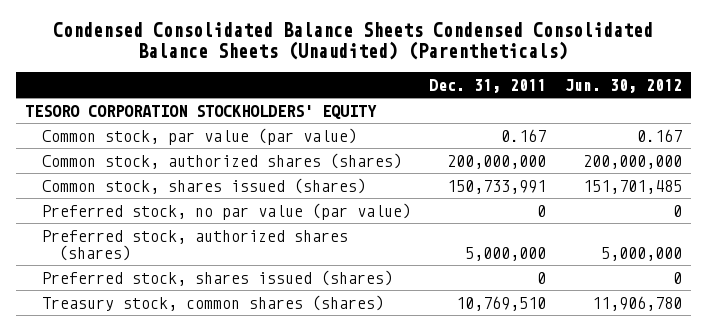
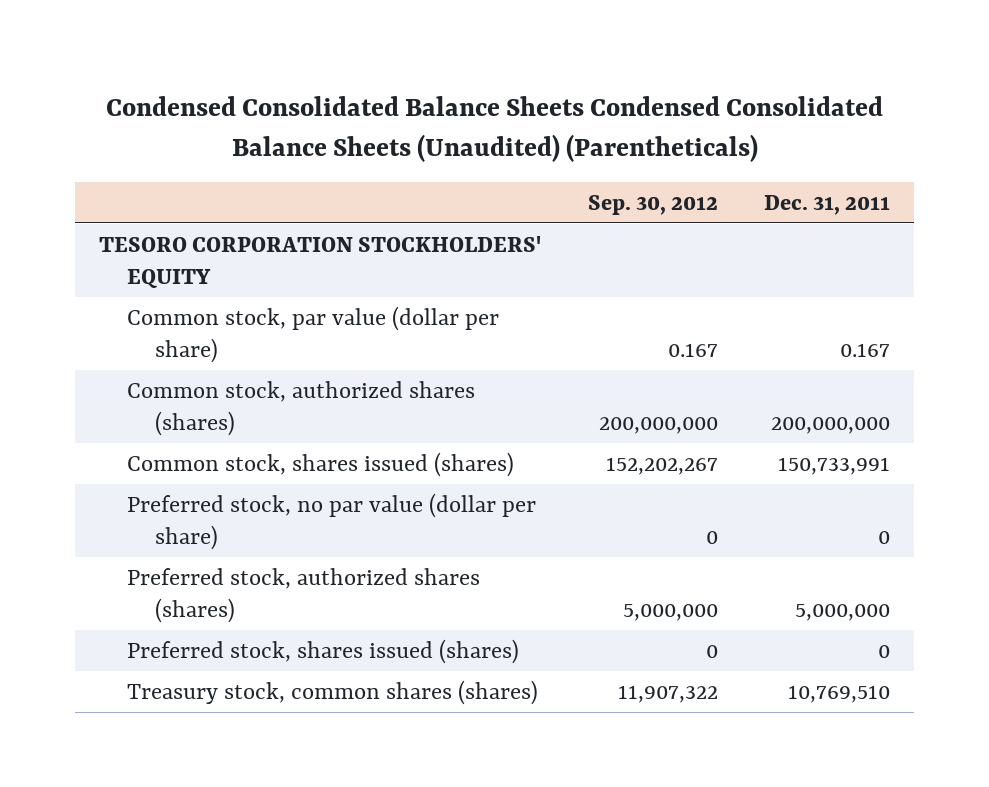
- | Dec. 31, 2011 | Jun. 30, 2012
+ | Sep. 30, 2012 | Dec. 31, 2011
- Common stock, par value (par value) | 0.167 | 0.167
+ Common stock, par value (dollar per share) | 0.167 | 0.167
- Preferred stock, no par value (par value) | 0 | 0
+ Preferred stock, no par value (dollar per share) | 0 | 0

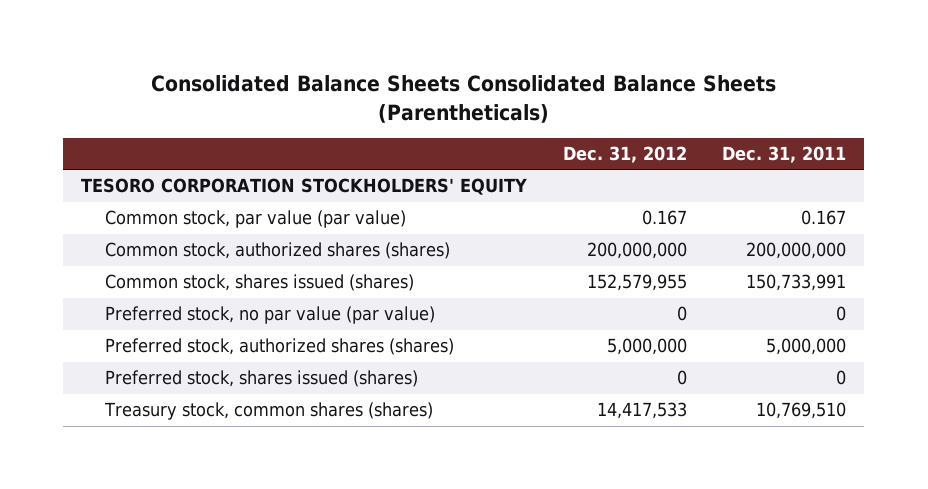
- Condensed Consolidated Balance Sheets Condensed Consolidated Balance Sheets (Unaudited) (Parentheticals)
+ Consolidated Balance Sheets Consolidated Balance Sheets (Parentheticals)
- | Sep. 30, 2012 | Dec. 31, 2011
+ | Dec. 31, 2012 | Dec. 31, 2011
- Common stock, par value (dollar per share) | 0.167 | 0.167
+ Common stock, par value (par value) | 0.167 | 0.167
- Preferred stock, no par value (dollar per share) | 0 | 0
+ Preferred stock, no par value (par value) | 0 | 0

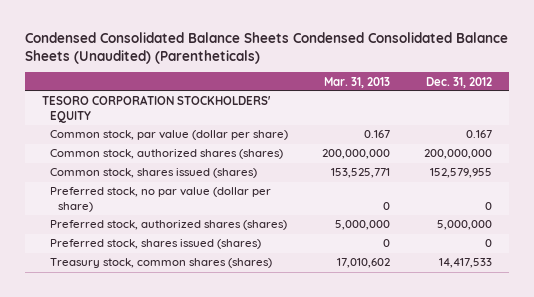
- Consolidated Balance Sheets Consolidated Balance Sheets (Parentheticals)
+ Condensed Consolidated Balance Sheets Condensed Consolidated Balance Sheets (Unaudited) (Parentheticals)
- | Dec. 31, 2012 | Dec. 31, 2011
+ | Mar. 31, 2013 | Dec. 31, 2012
- Common stock, par value (par value) | 0.167 | 0.167
+ Common stock, par value (dollar per share) | 0.167 | 0.167
- Preferred stock, no par value (par value) | 0 | 0
+ Preferred stock, no par value (dollar per share) | 0 | 0

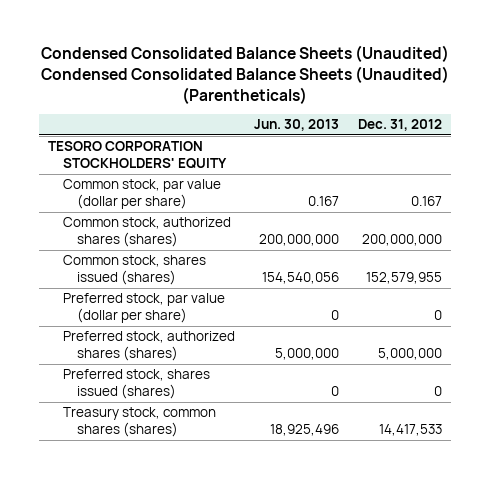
- Condensed Consolidated Balance Sheets Condensed Consolidated Balance Sheets (Unaudited) (Parentheticals)
+ Condensed Consolidated Balance Sheets (Unaudited) Condensed Consolidated Balance Sheets (Unaudited) (Parentheticals)
- | Mar. 31, 2013 | Dec. 31, 2012
+ | Jun. 30, 2013 | Dec. 31, 2012
- Preferred stock, no par value (dollar per share) | 0 | 0
+ Preferred stock, par value (dollar per share) | 0 | 0

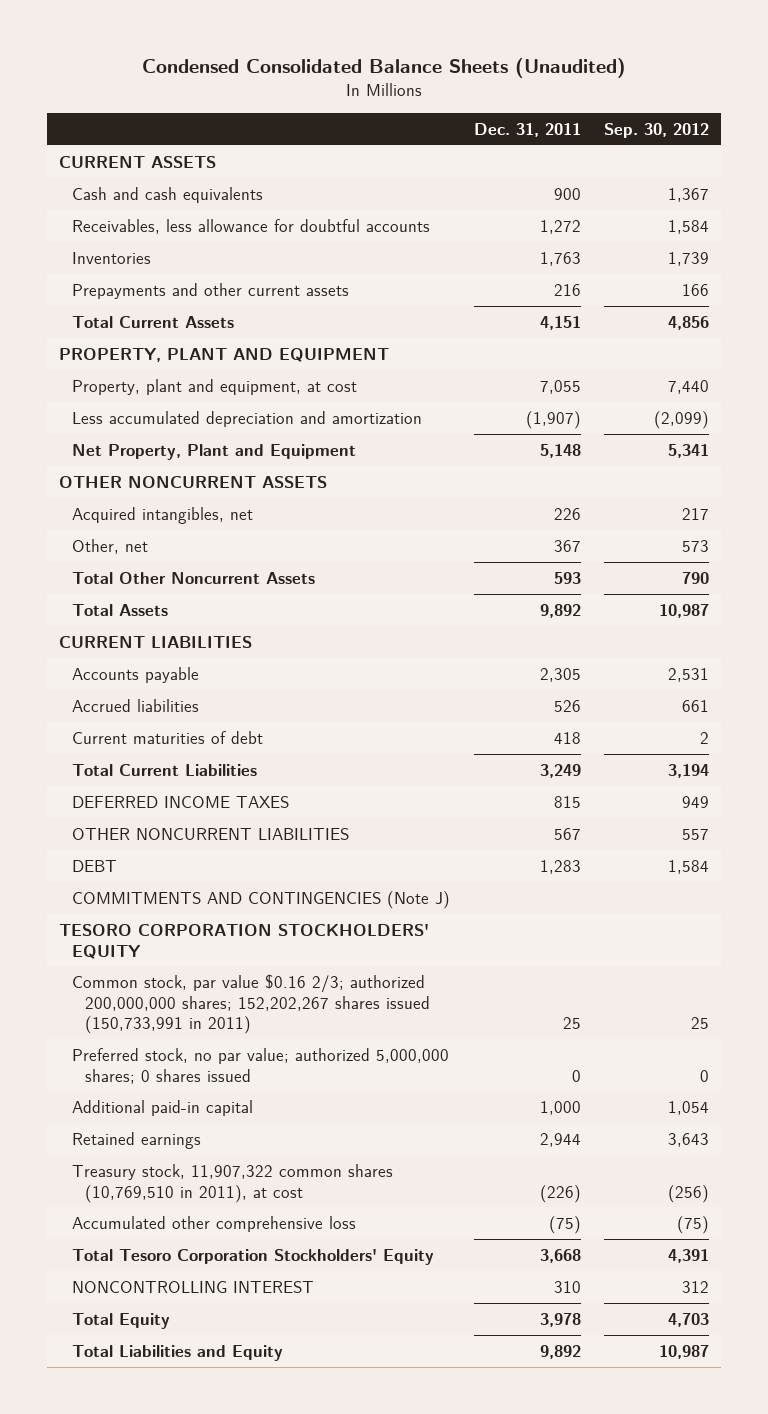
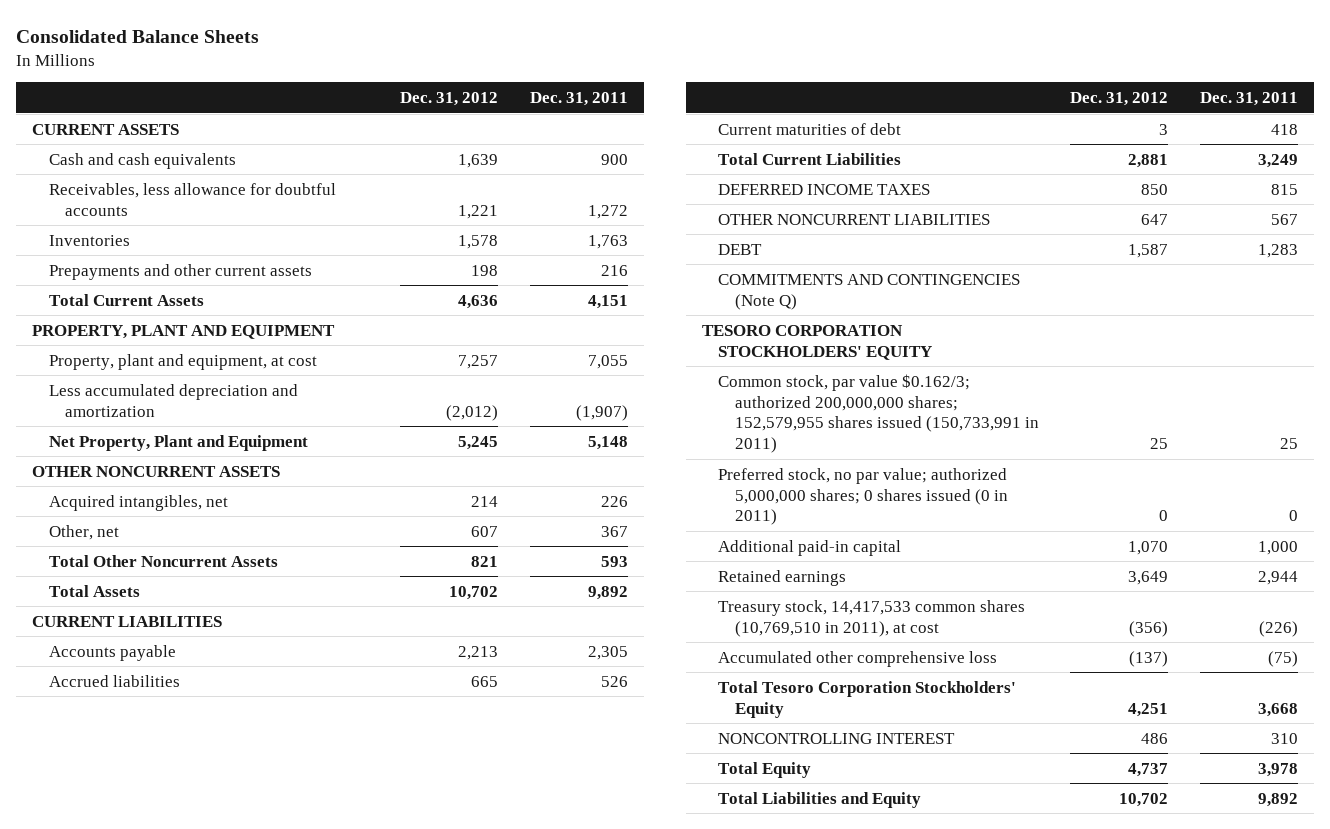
- Condensed Consolidated Balance Sheets (Unaudited)
+ Consolidated Balance Sheets
- | Dec. 31, 2011 | Sep. 30, 2012
+ | Dec. 31, 2012 | Dec. 31, 2011
- COMMITMENTS AND CONTINGENCIES (Note J)
+ COMMITMENTS AND CONTINGENCIES (Note Q)
- Common stock, par value $0.16 2/3; authorized 200,000,000 shares; 152,202,267 shares issued (150,733,991 in 2011) | 25 | 25
- Preferred stock, no par value; authorized 5,000,000 shares; 0 shares issued | 0 | 0
+ Common stock, par value $0.162/3; authorized 200,000,000 shares; 152,579,955 shares issued (150,733,991 in 2011) | 25 | 25
+ Preferred stock, no par value; authorized 5,000,000 shares; 0 shares issued (0 in 2011) | 0 | 0
- Treasury stock, 11,907,322 common shares (10,769,510 in 2011), at cost | (226) | (256)
+ Treasury stock, 14,417,533 common shares (10,769,510 in 2011), at cost | (356) | (226)

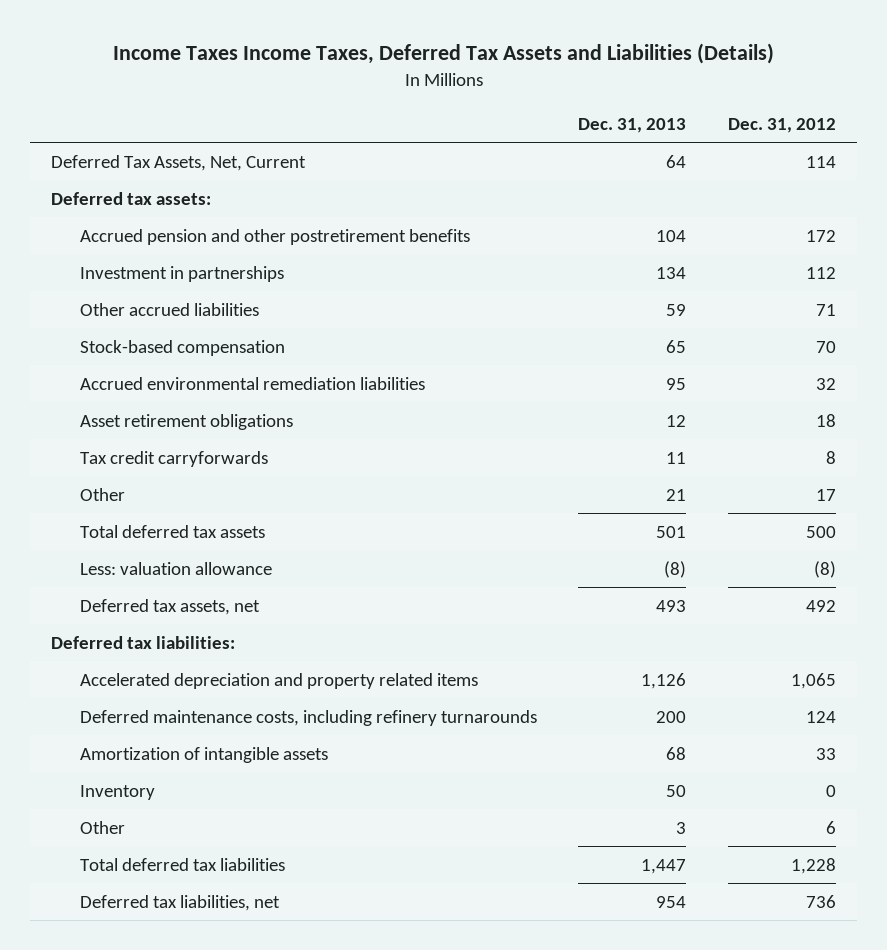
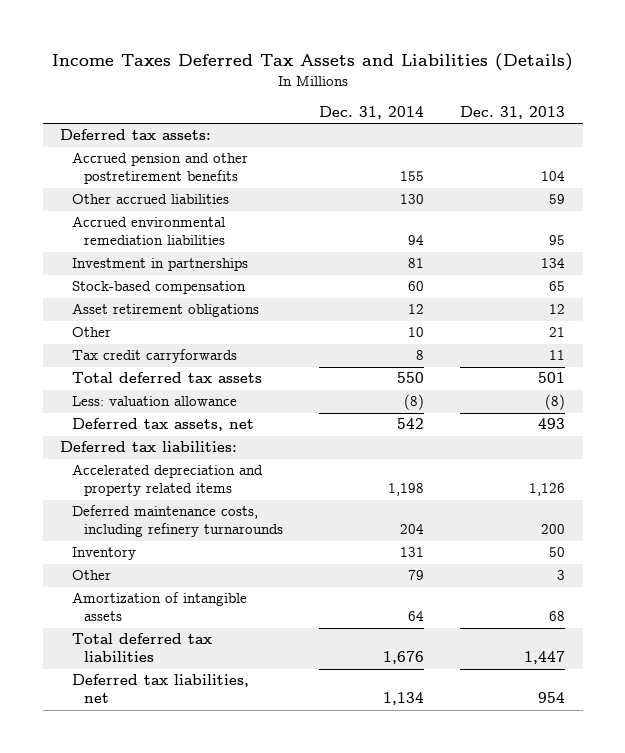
- Income Taxes Income Taxes, Deferred Tax Assets and Liabilities (Details)
+ Income Taxes Deferred Tax Assets and Liabilities (Details)
- | Dec. 31, 2013 | Dec. 31, 2012
+ | Dec. 31, 2014 | Dec. 31, 2013
- Deferred Tax Assets, Net, Current | 64 | 114
moved down: Investment in partnerships | 81 | 134
moved down: Stock-based compensation | 60 | 65
moved down: Tax credit carryforwards | 8 | 11
moved down: Amortization of intangible assets | 64 | 68

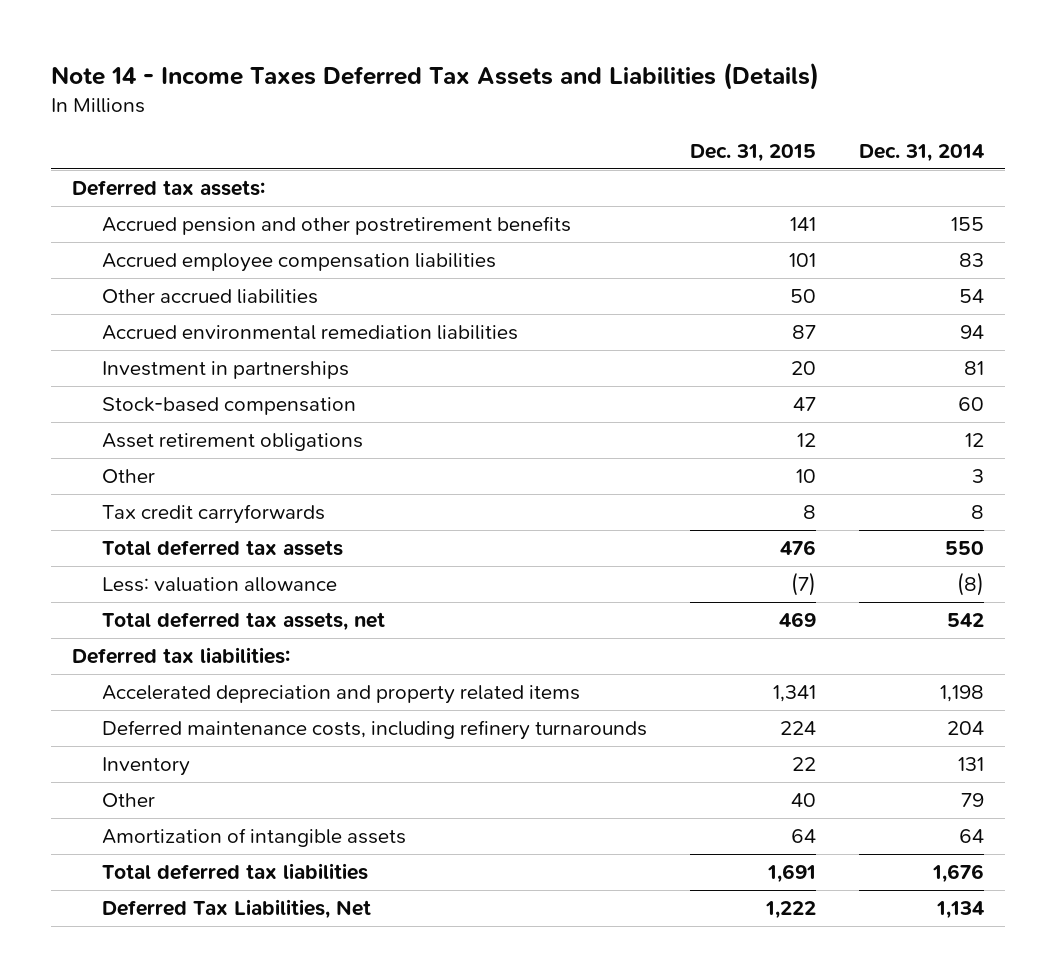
- Income Taxes Deferred Tax Assets and Liabilities (Details)
+ Note 14 - Income Taxes Deferred Tax Assets and Liabilities (Details)
- | Dec. 31, 2014 | Dec. 31, 2013
+ | Dec. 31, 2015 | Dec. 31, 2014
- Other accrued liabilities | 130 | 59
+ Accrued employee compensation liabilities | 101 | 83
+ Other accrued liabilities | 50 | 54
- Other | 10 | 21
+ Other | 10 | 3
- Deferred tax assets, net | 542 | 493
+ Total deferred tax assets, net | 469 | 542
- Deferred tax liabilities, net | 1,134 | 954
+ Deferred Tax Liabilities, Net | 1,222 | 1,134

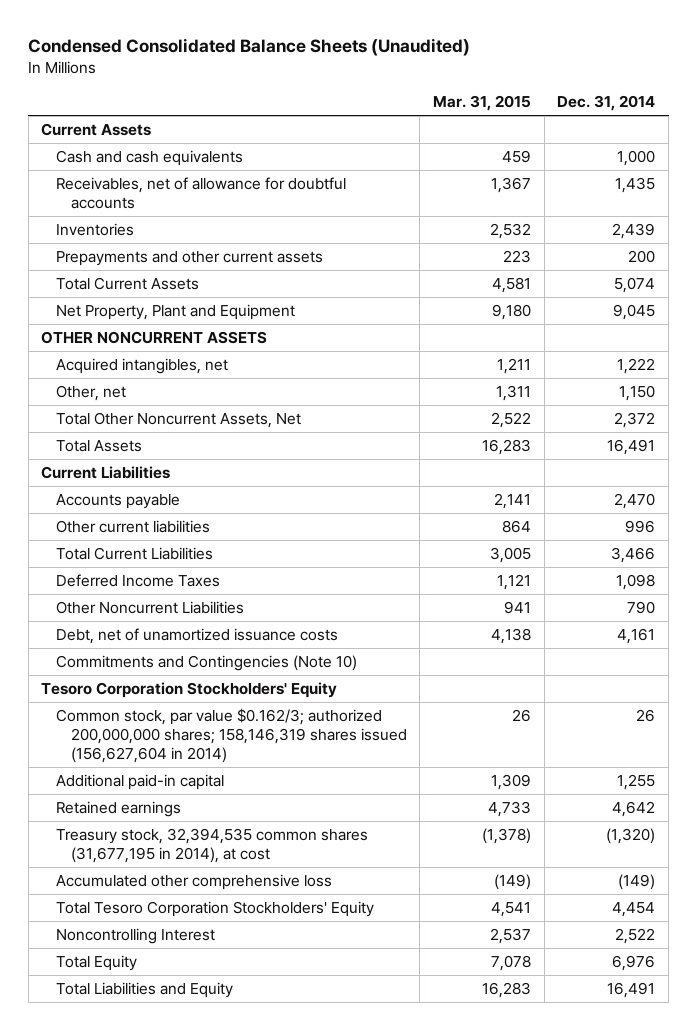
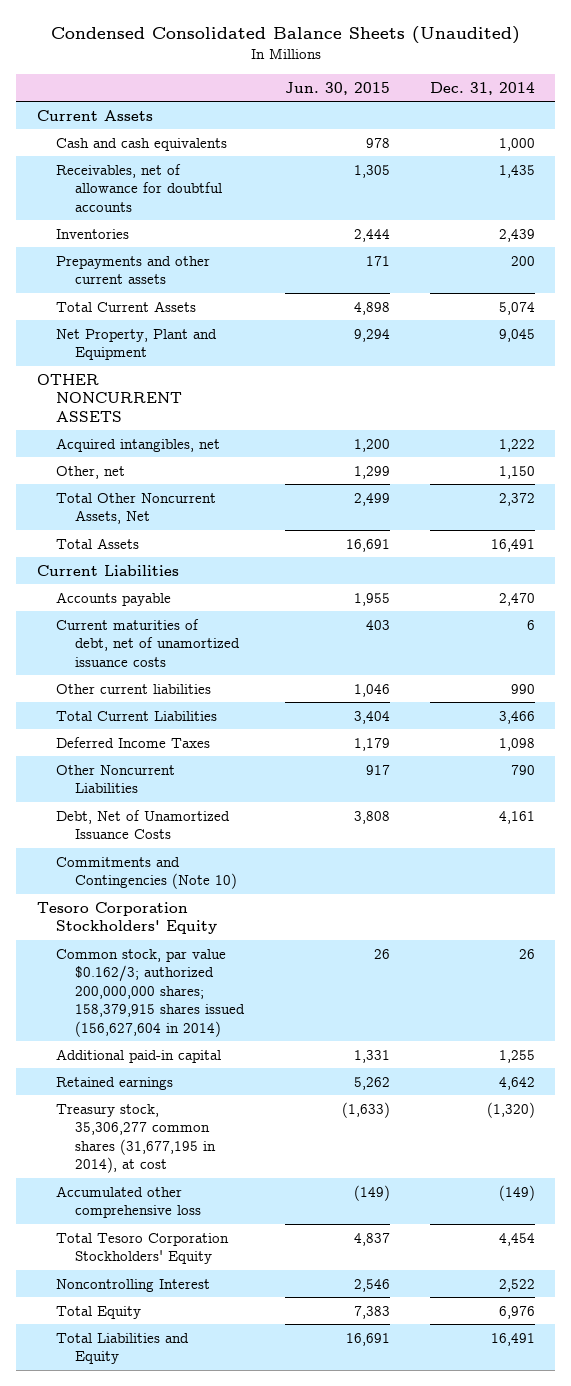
- | Mar. 31, 2015 | Dec. 31, 2014
+ | Jun. 30, 2015 | Dec. 31, 2014
- Other current liabilities | 864 | 996
+ Current maturities of debt, net of unamortized issuance costs | 403 | 6
+ Other current liabilities | 1,046 | 990
- Debt, net of unamortized issuance costs | 4,138 | 4,161
+ Debt, Net of Unamortized Issuance Costs | 3,808 | 4,161
- Common stock, par value $0.162/3; authorized 200,000,000 shares; 158,146,319 shares issued (156,627,604 in 2014) | 26 | 26
+ Common stock, par value $0.162/3; authorized 200,000,000 shares; 158,379,915 shares issued (156,627,604 in 2014) | 26 | 26
- Treasury stock, 32,394,535 common shares (31,677,195 in 2014), at cost | (1,378) | (1,320)
+ Treasury stock, 35,306,277 common shares (31,677,195 in 2014), at cost | (1,633) | (1,320)

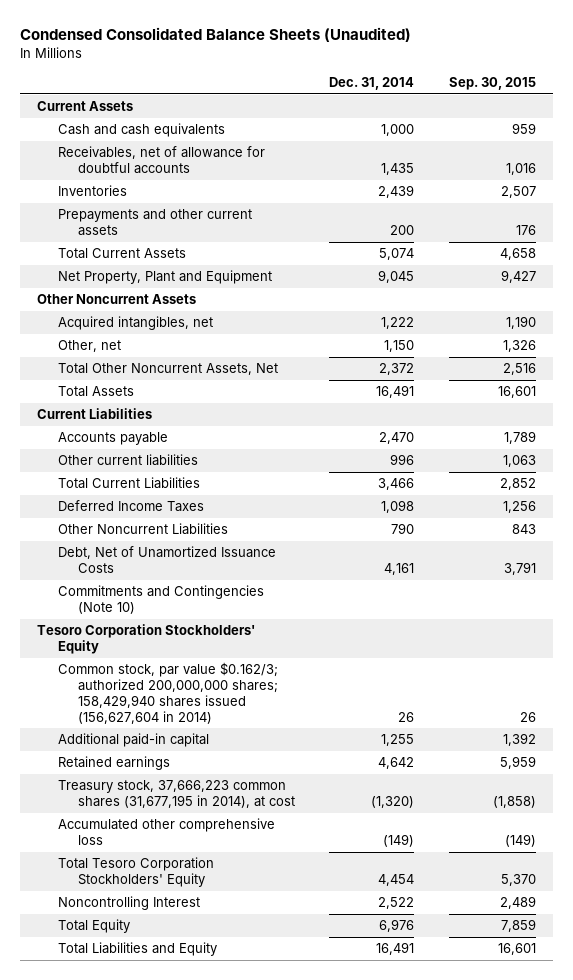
- | Jun. 30, 2015 | Dec. 31, 2014
+ | Dec. 31, 2014 | Sep. 30, 2015
- OTHER NONCURRENT ASSETS
+ Other Noncurrent Assets
- Current maturities of debt, net of unamortized issuance costs | 403 | 6
- Other current liabilities | 1,046 | 990
+ Other current liabilities | 996 | 1,063
- Common stock, par value $0.162/3; authorized 200,000,000 shares; 158,379,915 shares issued (156,627,604 in 2014) | 26 | 26
+ Common stock, par value $0.162/3; authorized 200,000,000 shares; 158,429,940 shares issued (156,627,604 in 2014) | 26 | 26
- Treasury stock, 35,306,277 common shares (31,677,195 in 2014), at cost | (1,633) | (1,320)
+ Treasury stock, 37,666,223 common shares (31,677,195 in 2014), at cost | (1,320) | (1,858)

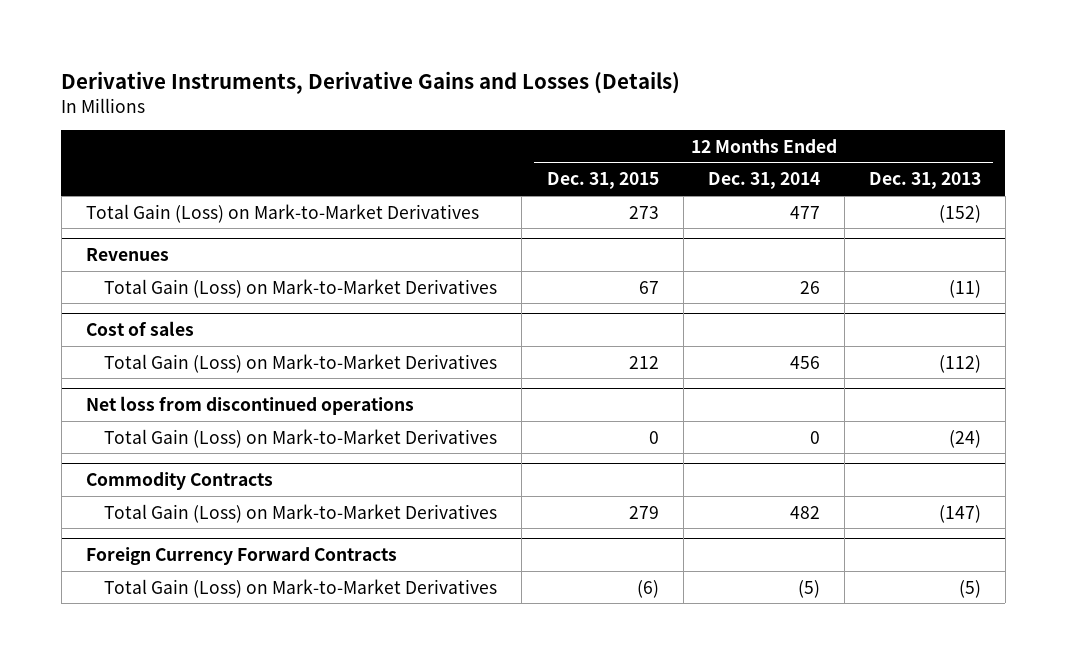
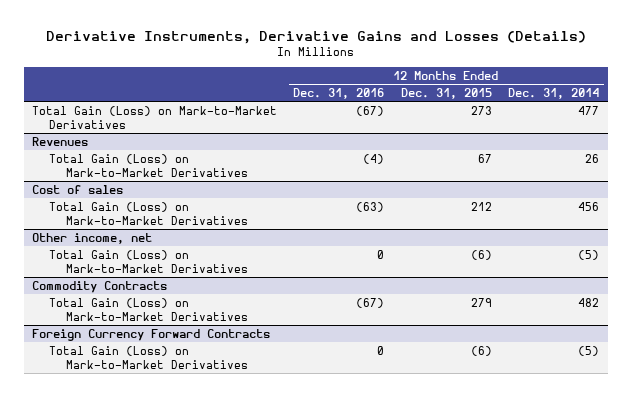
- | 12 Months Ended Dec. 31, 2015 | 12 Months Ended Dec. 31, 2014 | 12 Months Ended Dec. 31, 2013
+ | 12 Months Ended Dec. 31, 2016 | 12 Months Ended Dec. 31, 2015 | 12 Months Ended Dec. 31, 2014
- Net loss from discontinued operations
- Total Gain (Loss) on Mark-to-Market Derivatives | 0 | 0 | (24)
+ Other income, net
+ Total Gain (Loss) on Mark-to-Market Derivatives | 0 | (6) | (5)

